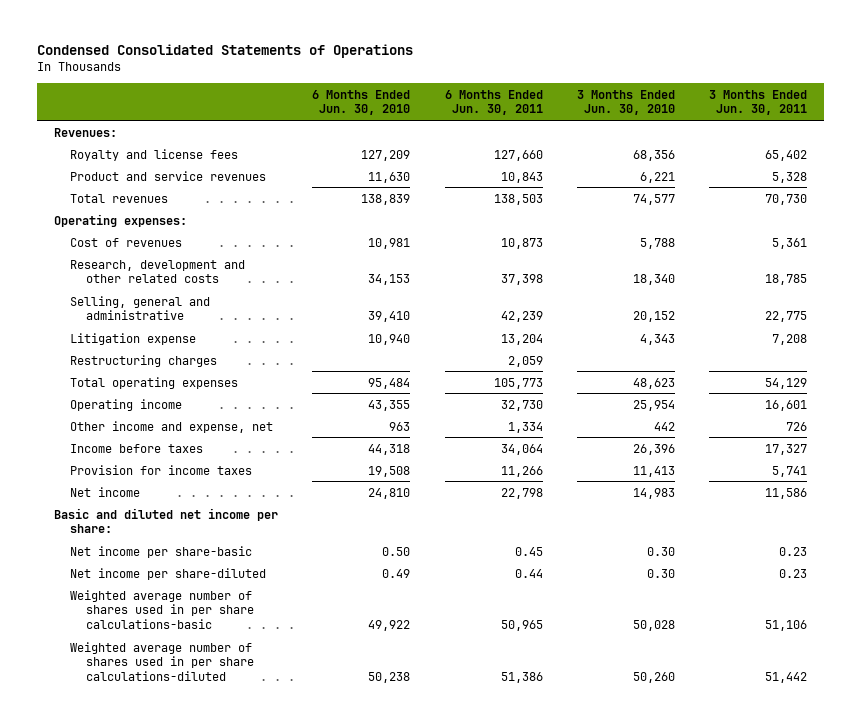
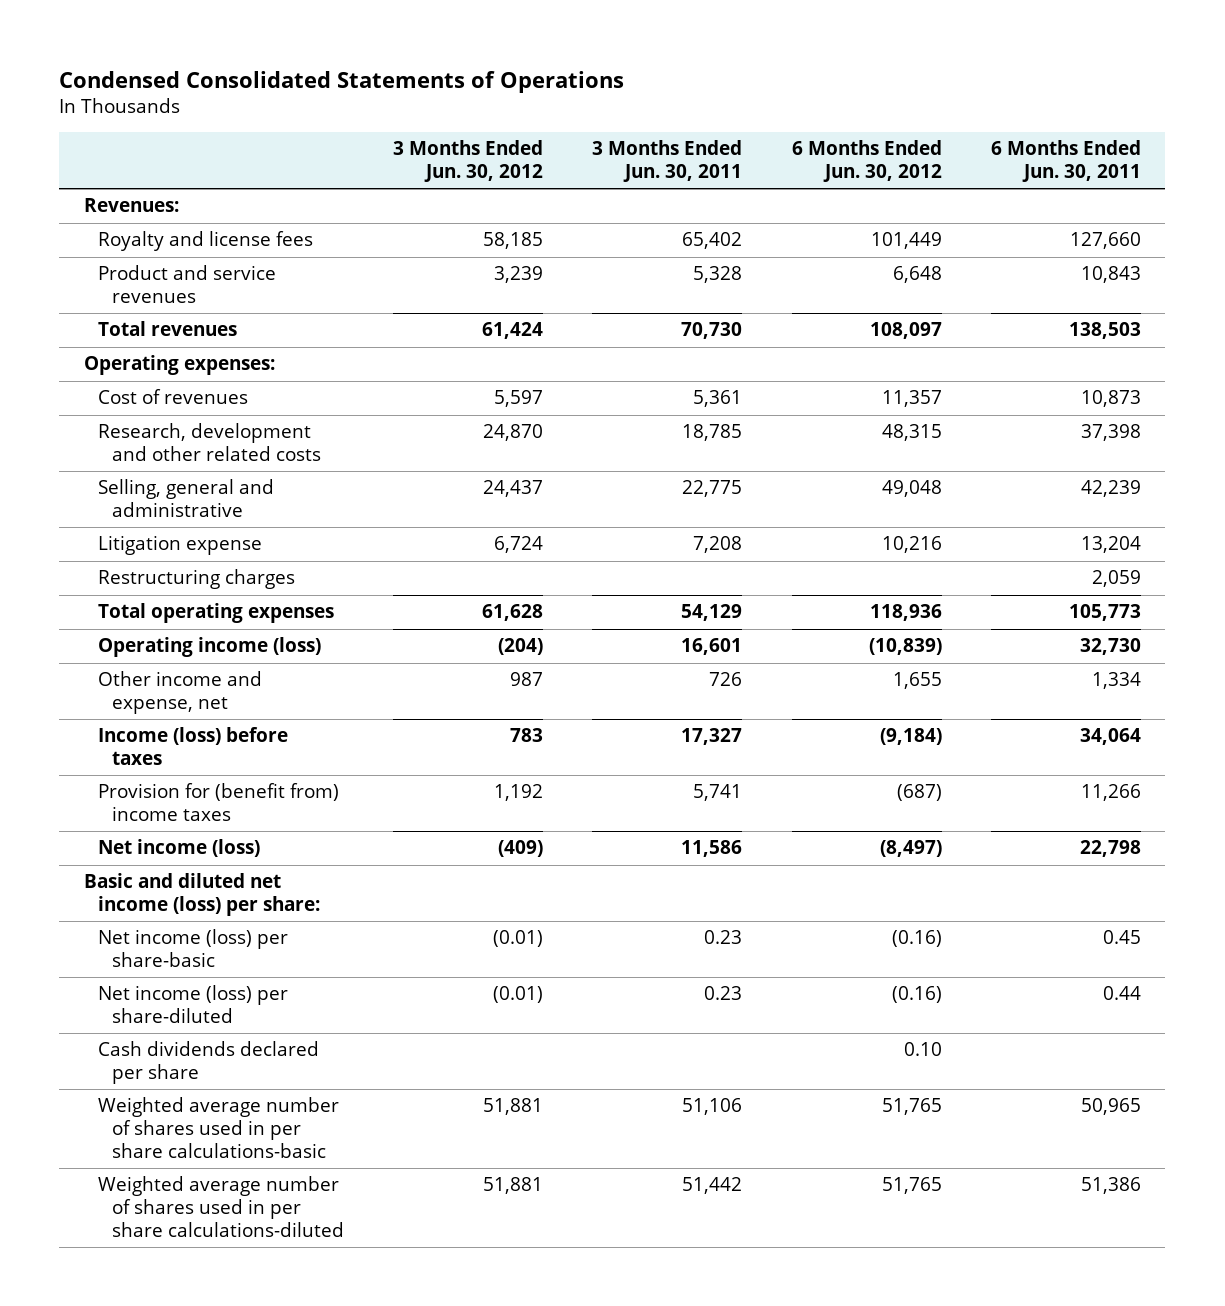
- | 6 Months Ended Jun. 30, 2010 | 6 Months Ended Jun. 30, 2011 | 3 Months Ended Jun. 30, 2010 | 3 Months Ended Jun. 30, 2011
+ | 3 Months Ended Jun. 30, 2012 | 3 Months Ended Jun. 30, 2011 | 6 Months Ended Jun. 30, 2012 | 6 Months Ended Jun. 30, 2011
- Operating income | 43,355 | 32,730 | 25,954 | 16,601
+ Operating income (loss) | (204) | 16,601 | (10,839) | 32,730
- Income before taxes | 44,318 | 34,064 | 26,396 | 17,327
- Provision for income taxes | 19,508 | 11,266 | 11,413 | 5,741
- Net income | 24,810 | 22,798 | 14,983 | 11,586
- Basic and diluted net income per share:
- Net income per share-basic | 0.50 | 0.45 | 0.30 | 0.23
- Net income per share-diluted | 0.49 | 0.44 | 0.30 | 0.23
+ Income (loss) before taxes | 783 | 17,327 | (9,184) | 34,064
+ Provision for (benefit from) income taxes | 1,192 | 5,741 | (687) | 11,266
+ Net income (loss) | (409) | 11,586 | (8,497) | 22,798
+ Basic and diluted net income (loss) per share:
+ Net income (loss) per share-basic | (0.01) | 0.23 | (0.16) | 0.45
+ Net income (loss) per share-diluted | (0.01) | 0.23 | (0.16) | 0.44
+ Cash dividends declared per share | | | 0.10 |

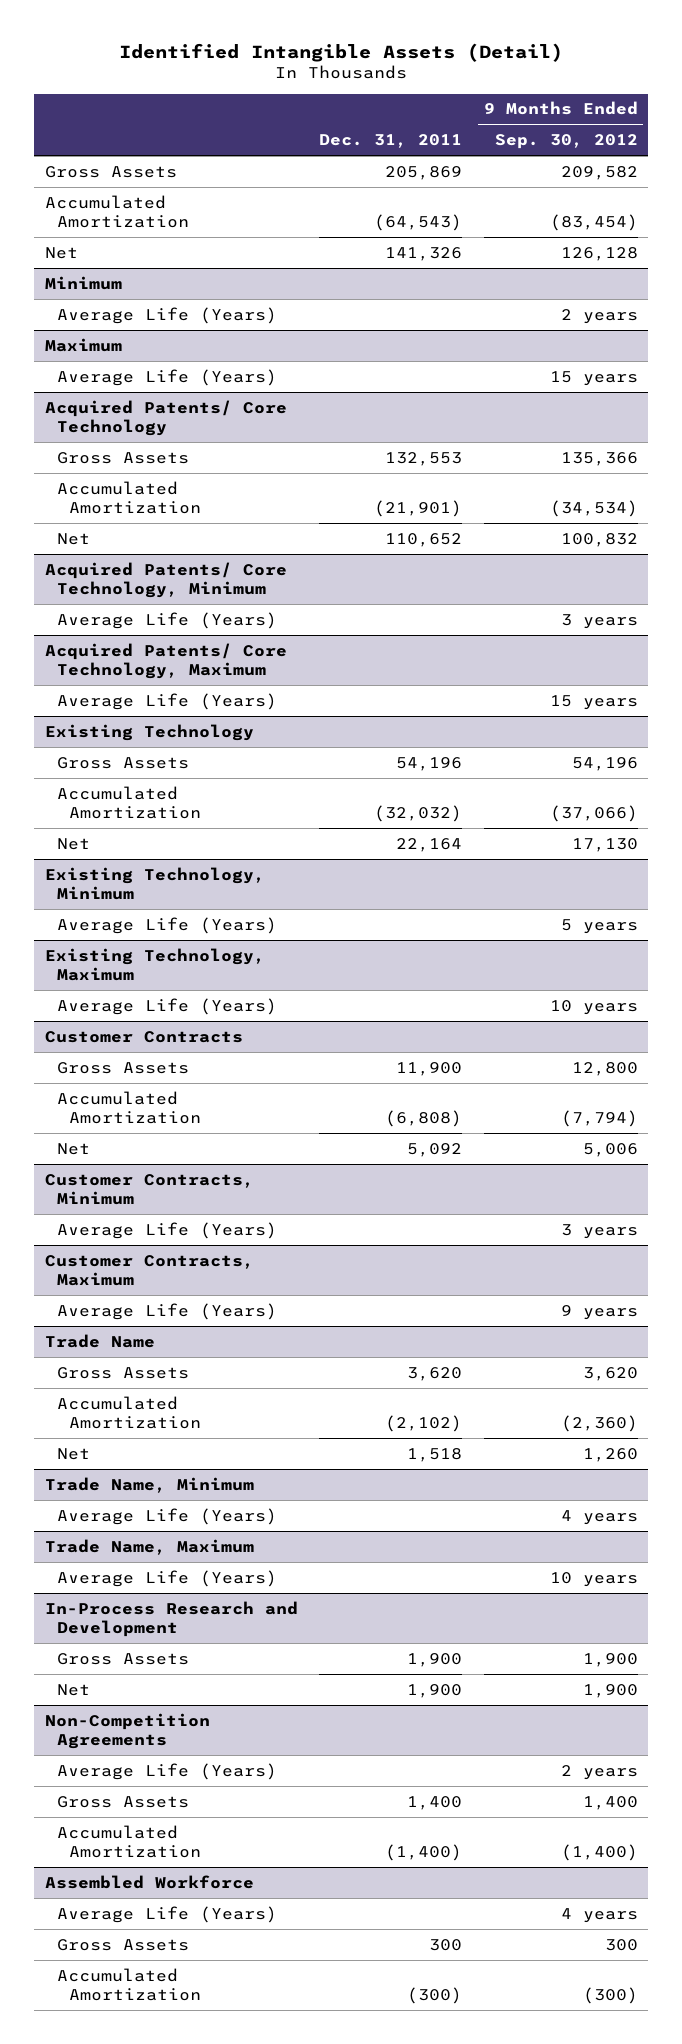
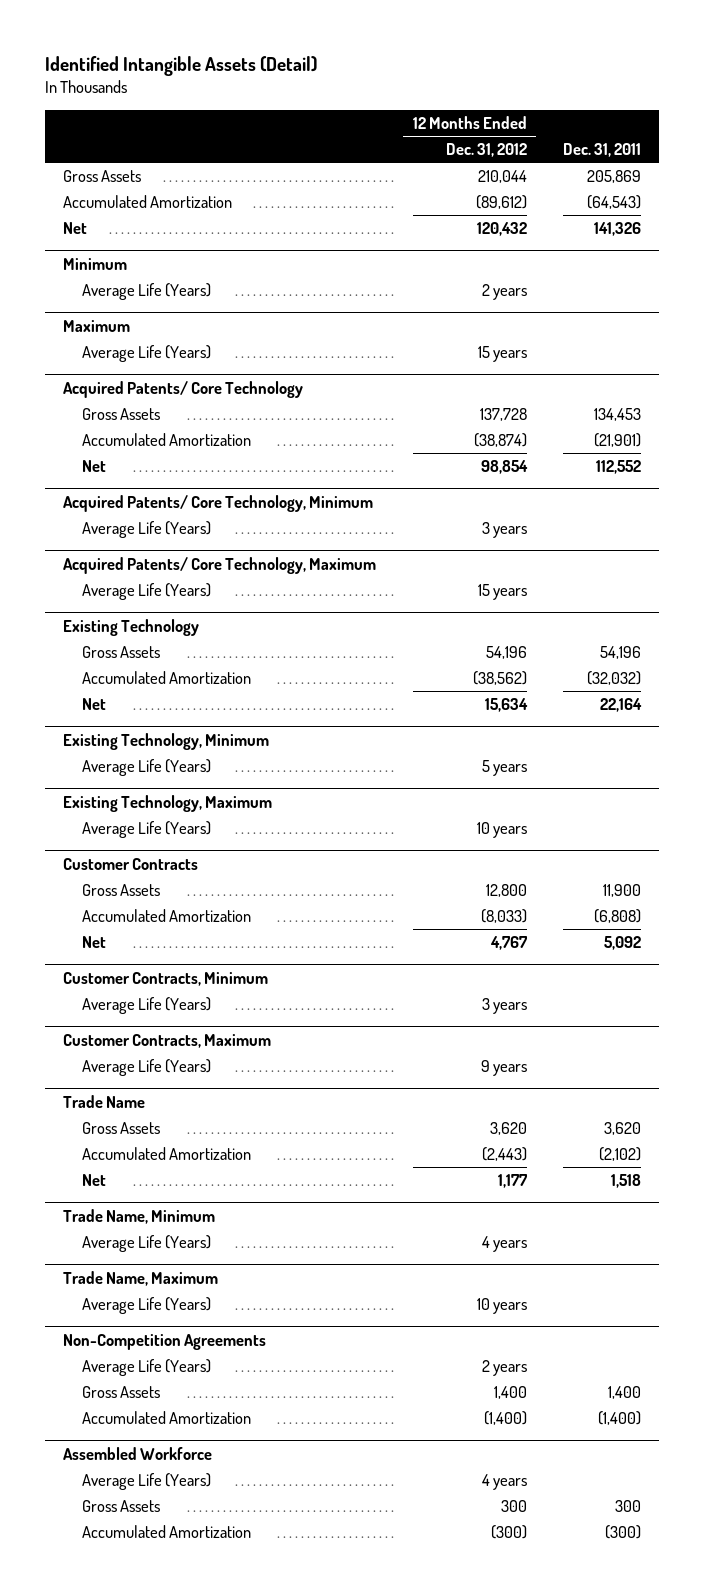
- | Dec. 31, 2011 | 9 Months Ended Sep. 30, 2012
+ | 12 Months Ended Dec. 31, 2012 | Dec. 31, 2011
@ Acquired Patents/ Core Technology
- Gross Assets | 132,553 | 135,366
+ Gross Assets | 137,728 | 134,453
- Net | 110,652 | 100,832
+ Net | 98,854 | 112,552
- In-Process Research and Development
- Gross Assets | 1,900 | 1,900
- Net | 1,900 | 1,900

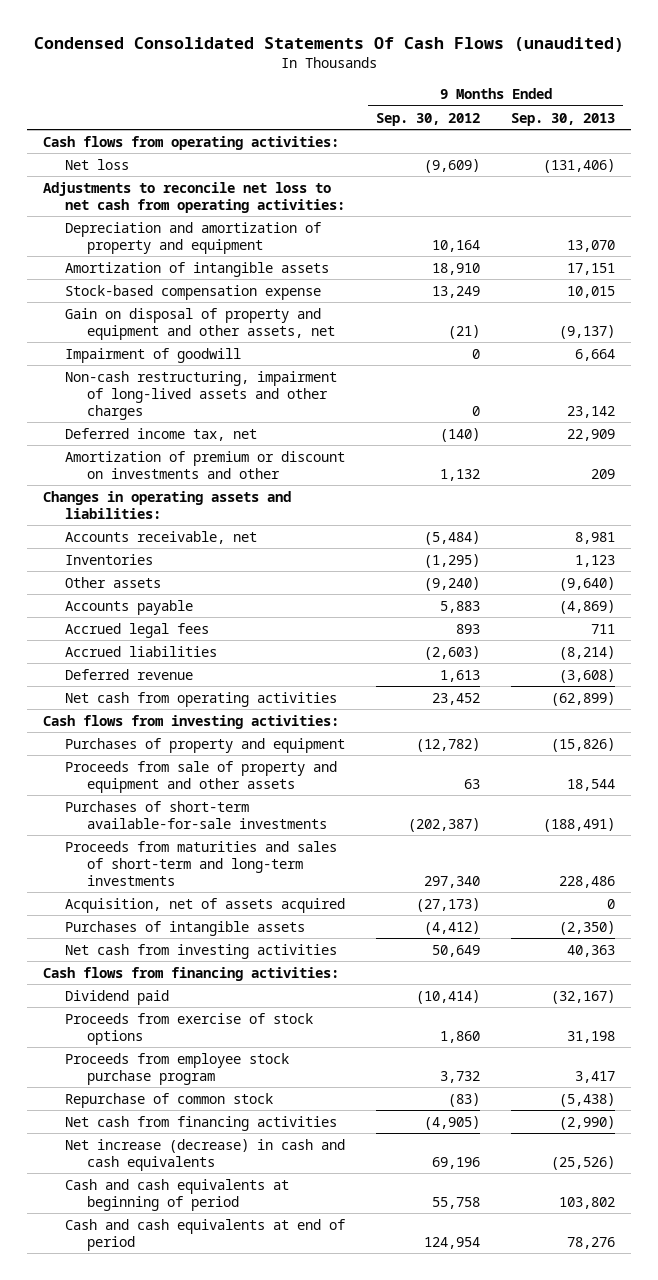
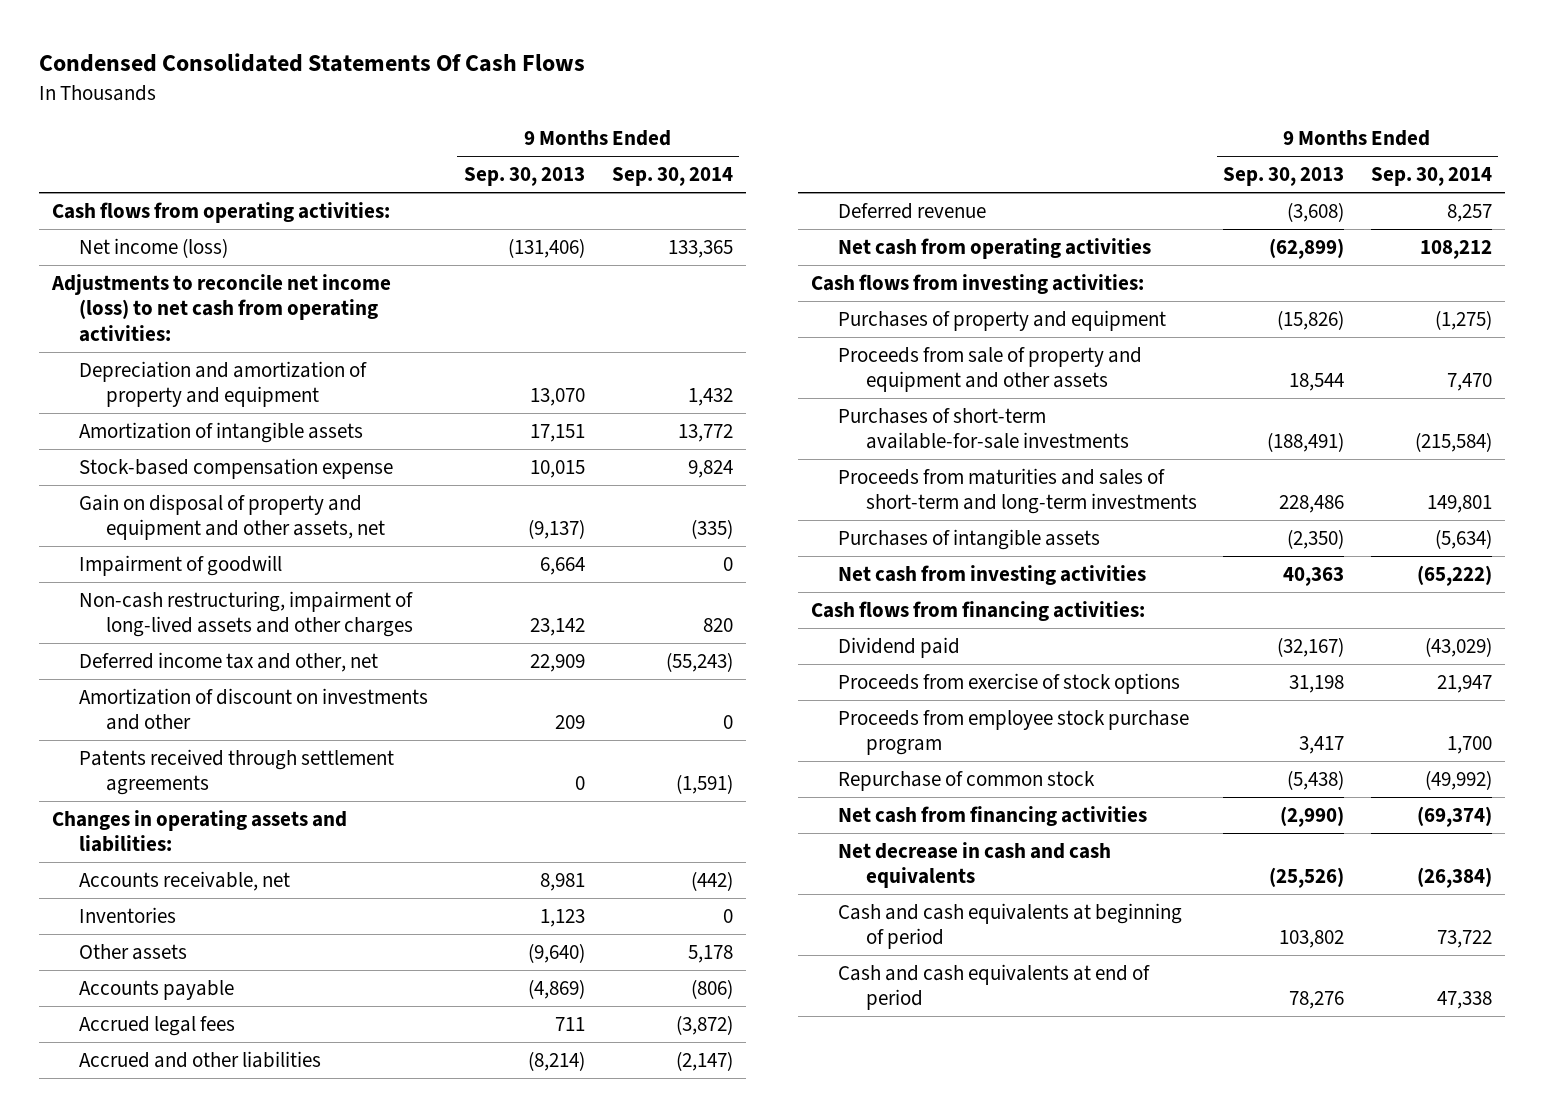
- Condensed Consolidated Statements Of Cash Flows (unaudited)
+ Condensed Consolidated Statements Of Cash Flows
- | 9 Months Ended Sep. 30, 2012 | 9 Months Ended Sep. 30, 2013
+ | 9 Months Ended Sep. 30, 2013 | 9 Months Ended Sep. 30, 2014
- Net loss | (9,609) | (131,406)
- Adjustments to reconcile net loss to net cash from operating activities:
+ Net income (loss) | (131,406) | 133,365
+ Adjustments to reconcile net income (loss) to net cash from operating activities:
- Deferred income tax, net | (140) | 22,909
- Amortization of premium or discount on investments and other | 1,132 | 209
+ Deferred income tax and other, net | 22,909 | (55,243)
+ Amortization of discount on investments and other | 209 | 0
+ Patents received through settlement agreements | 0 | (1,591)
- Accrued liabilities | (2,603) | (8,214)
+ Accrued and other liabilities | (8,214) | (2,147)
- Acquisition, net of assets acquired | (27,173) | 0
- Net increase (decrease) in cash and cash equivalents | 69,196 | (25,526)
+ Net decrease in cash and cash equivalents | (25,526) | (26,384)

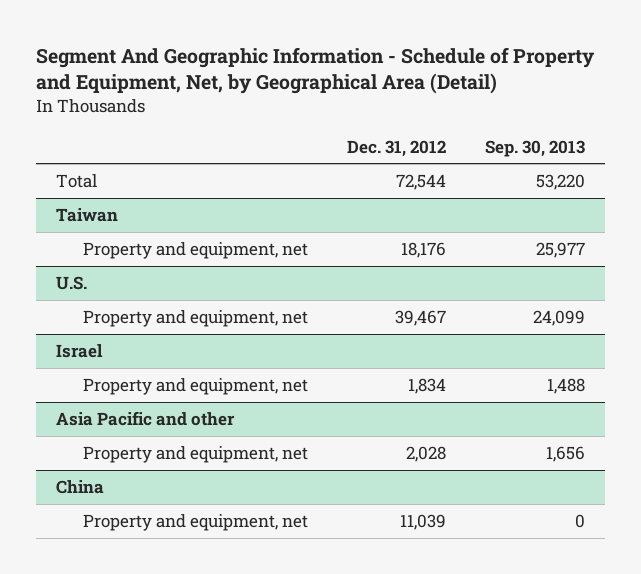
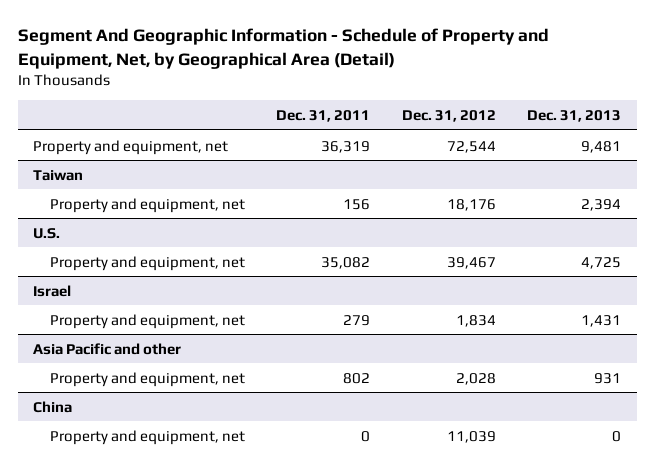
- | Dec. 31, 2012 | Sep. 30, 2013
+ | Dec. 31, 2011 | Dec. 31, 2012 | Dec. 31, 2013
- Total | 72,544 | 53,220
+ Property and equipment, net | 36,319 | 72,544 | 9,481

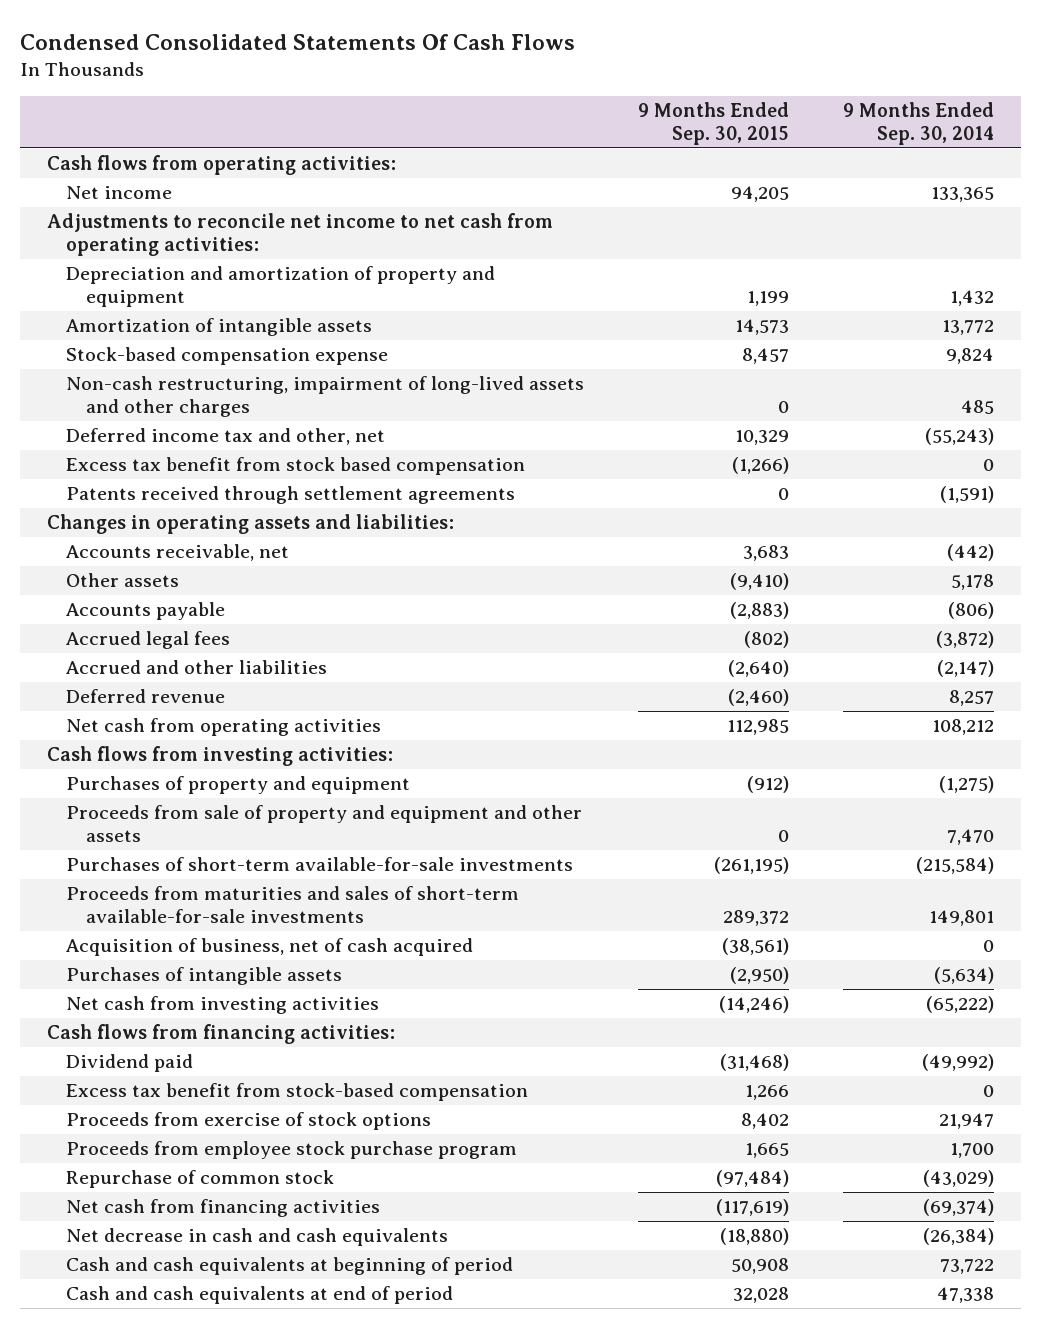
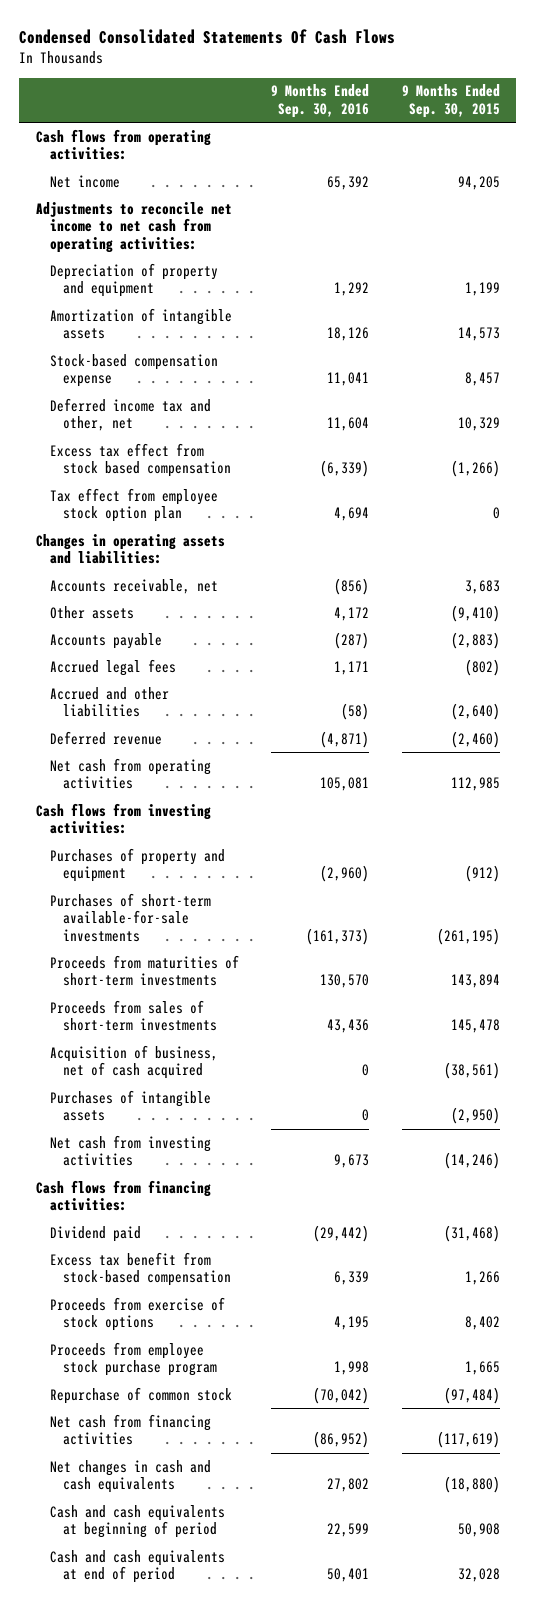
- | 9 Months Ended Sep. 30, 2015 | 9 Months Ended Sep. 30, 2014
+ | 9 Months Ended Sep. 30, 2016 | 9 Months Ended Sep. 30, 2015
- Depreciation and amortization of property and equipment | 1,199 | 1,432
+ Depreciation of property and equipment | 1,292 | 1,199
- Non-cash restructuring, impairment of long-lived assets and other charges | 0 | 485
- Excess tax benefit from stock based compensation | (1,266) | 0
- Patents received through settlement agreements | 0 | (1,591)
+ Excess tax effect from stock based compensation | (6,339) | (1,266)
+ Tax effect from employee stock option plan | 4,694 | 0
- Proceeds from sale of property and equipment and other assets | 0 | 7,470
- Proceeds from maturities and sales of short-term available-for-sale investments | 289,372 | 149,801
+ Proceeds from maturities of short-term investments | 130,570 | 143,894
+ Proceeds from sales of short-term investments | 43,436 | 145,478
- Net decrease in cash and cash equivalents | (18,880) | (26,384)
+ Net changes in cash and cash equivalents | 27,802 | (18,880)

